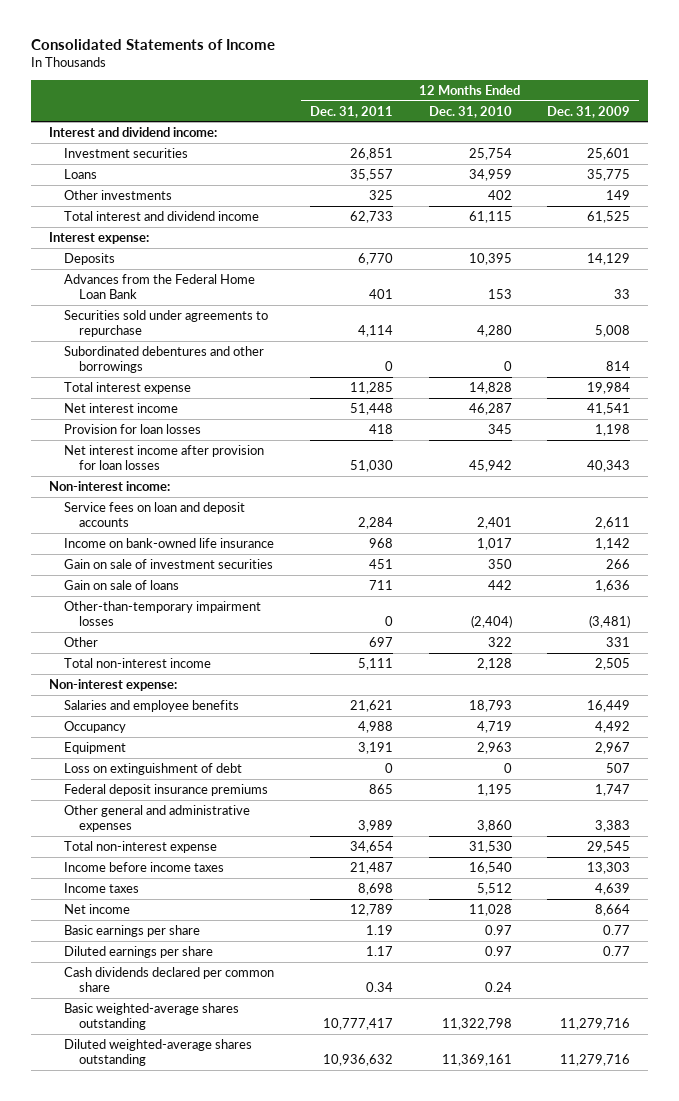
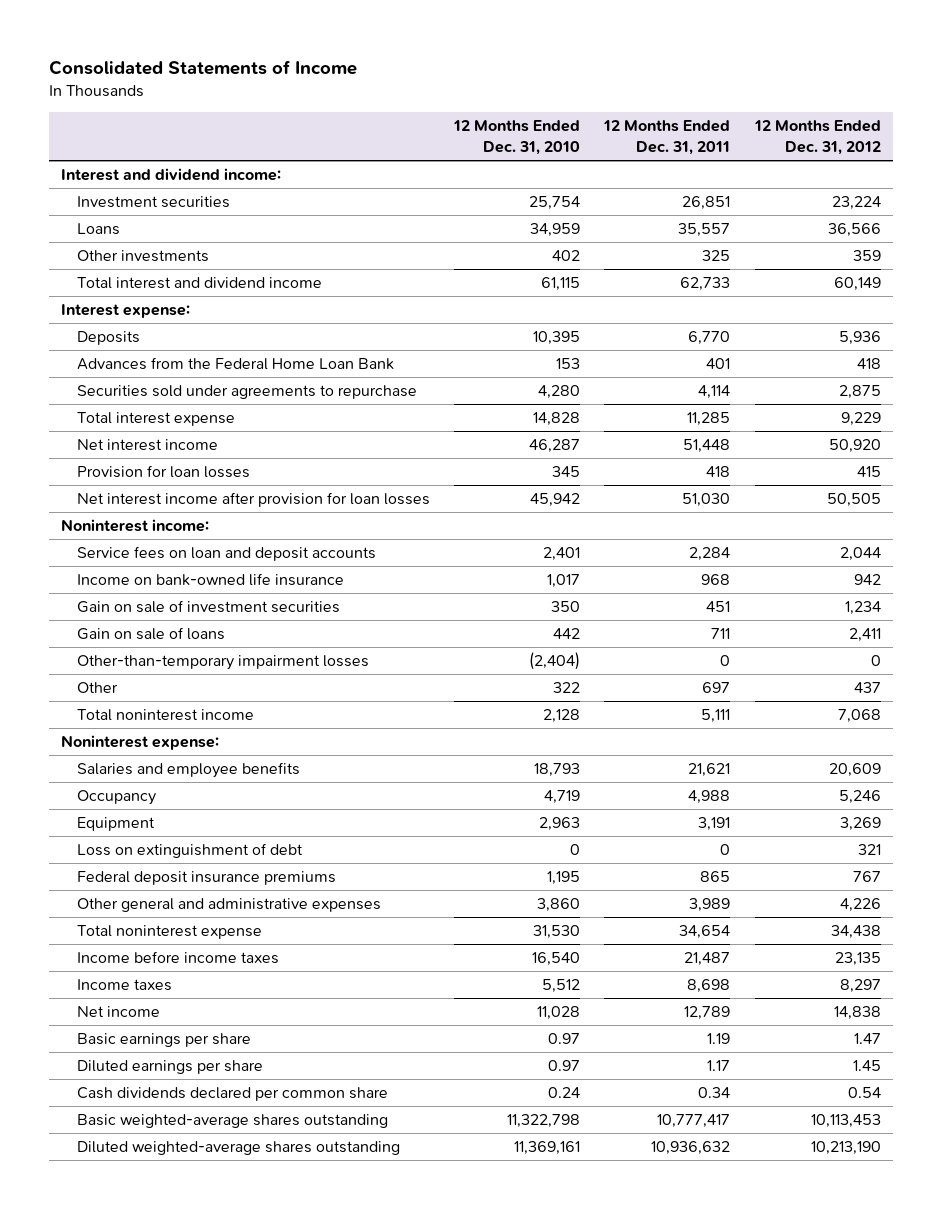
- | 12 Months Ended Dec. 31, 2011 | 12 Months Ended Dec. 31, 2010 | 12 Months Ended Dec. 31, 2009
+ | 12 Months Ended Dec. 31, 2010 | 12 Months Ended Dec. 31, 2011 | 12 Months Ended Dec. 31, 2012
- Subordinated debentures and other borrowings | 0 | 0 | 814
- Non-interest income:
+ Noninterest income:
- Total non-interest income | 5,111 | 2,128 | 2,505
- Non-interest expense:
+ Total noninterest income | 2,128 | 5,111 | 7,068
+ Noninterest expense:
- Total non-interest expense | 34,654 | 31,530 | 29,545
+ Total noninterest expense | 31,530 | 34,654 | 34,438

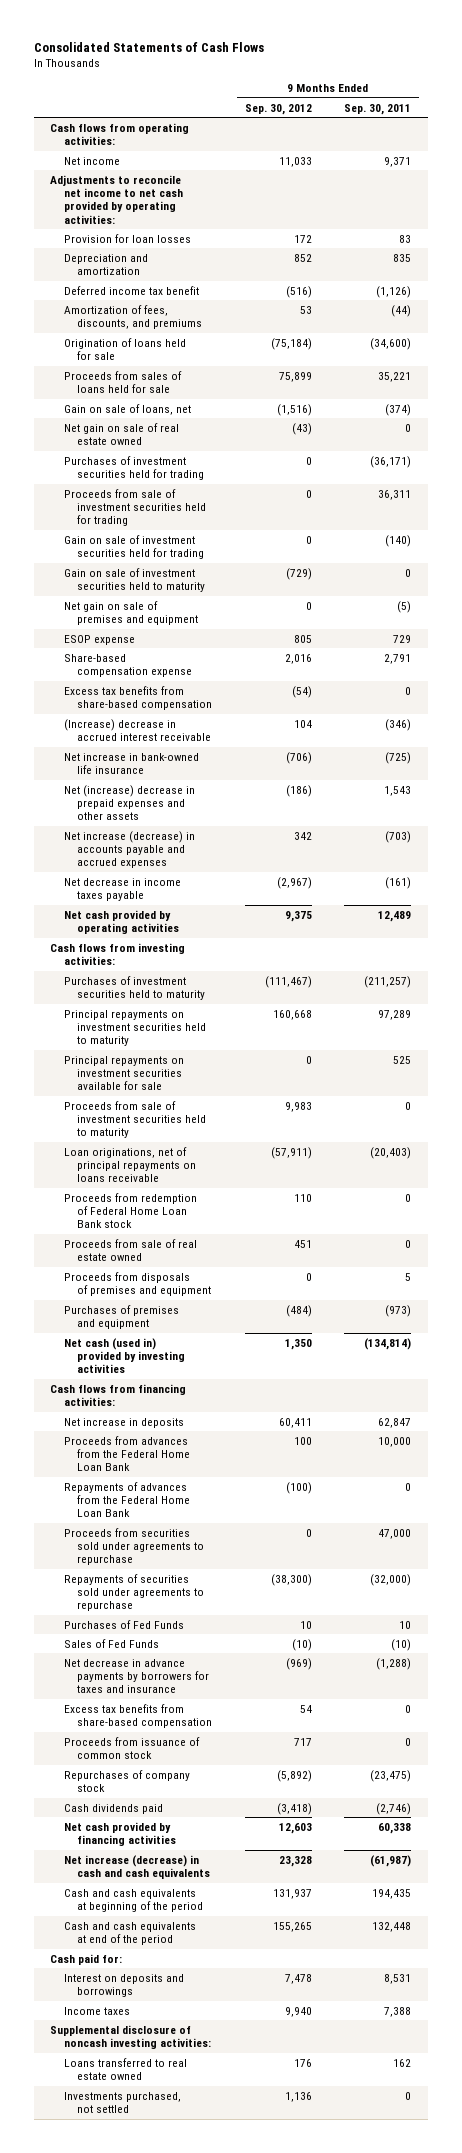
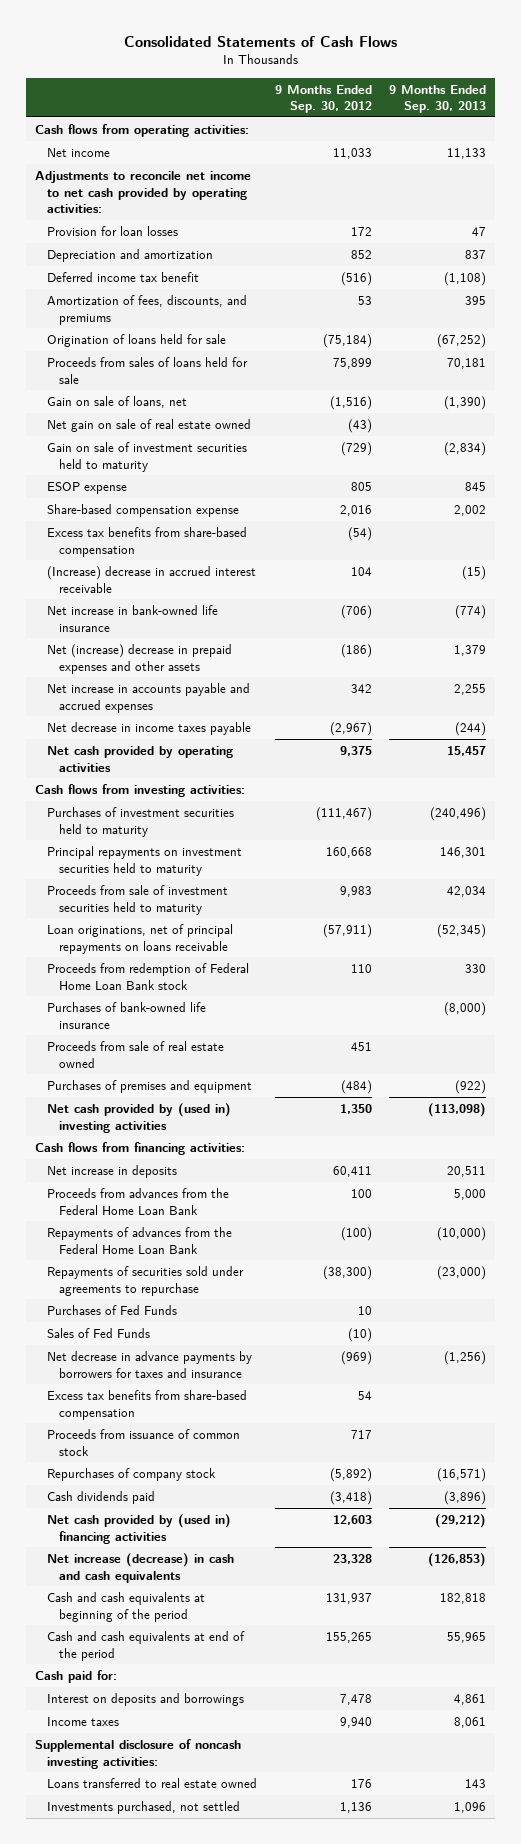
- | 9 Months Ended Sep. 30, 2012 | 9 Months Ended Sep. 30, 2011
+ | 9 Months Ended Sep. 30, 2012 | 9 Months Ended Sep. 30, 2013
- Purchases of investment securities held for trading | 0 | (36,171)
- Proceeds from sale of investment securities held for trading | 0 | 36,311
- Gain on sale of investment securities held for trading | 0 | (140)
- Net gain on sale of premises and equipment | 0 | (5)
- Net increase (decrease) in accounts payable and accrued expenses | 342 | (703)
+ Net increase in accounts payable and accrued expenses | 342 | 2,255
- Principal repayments on investment securities available for sale | 0 | 525
+ Purchases of bank-owned life insurance | | (8,000)
- Proceeds from disposals of premises and equipment | 0 | 5
- Net cash (used in) provided by investing activities | 1,350 | (134,814)
+ Net cash provided by (used in) investing activities | 1,350 | (113,098)
- Proceeds from securities sold under agreements to repurchase | 0 | 47,000
- Net cash provided by financing activities | 12,603 | 60,338
+ Net cash provided by (used in) financing activities | 12,603 | (29,212)

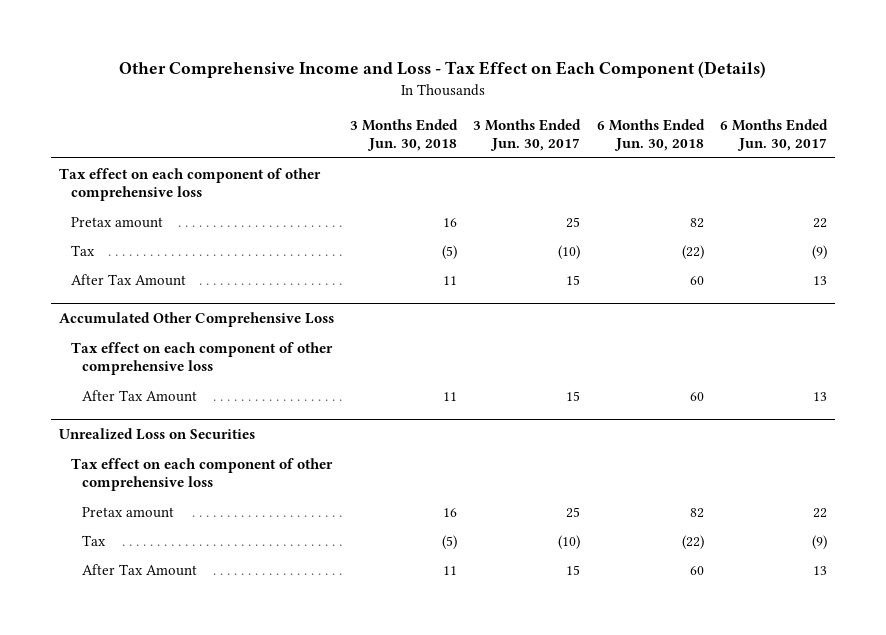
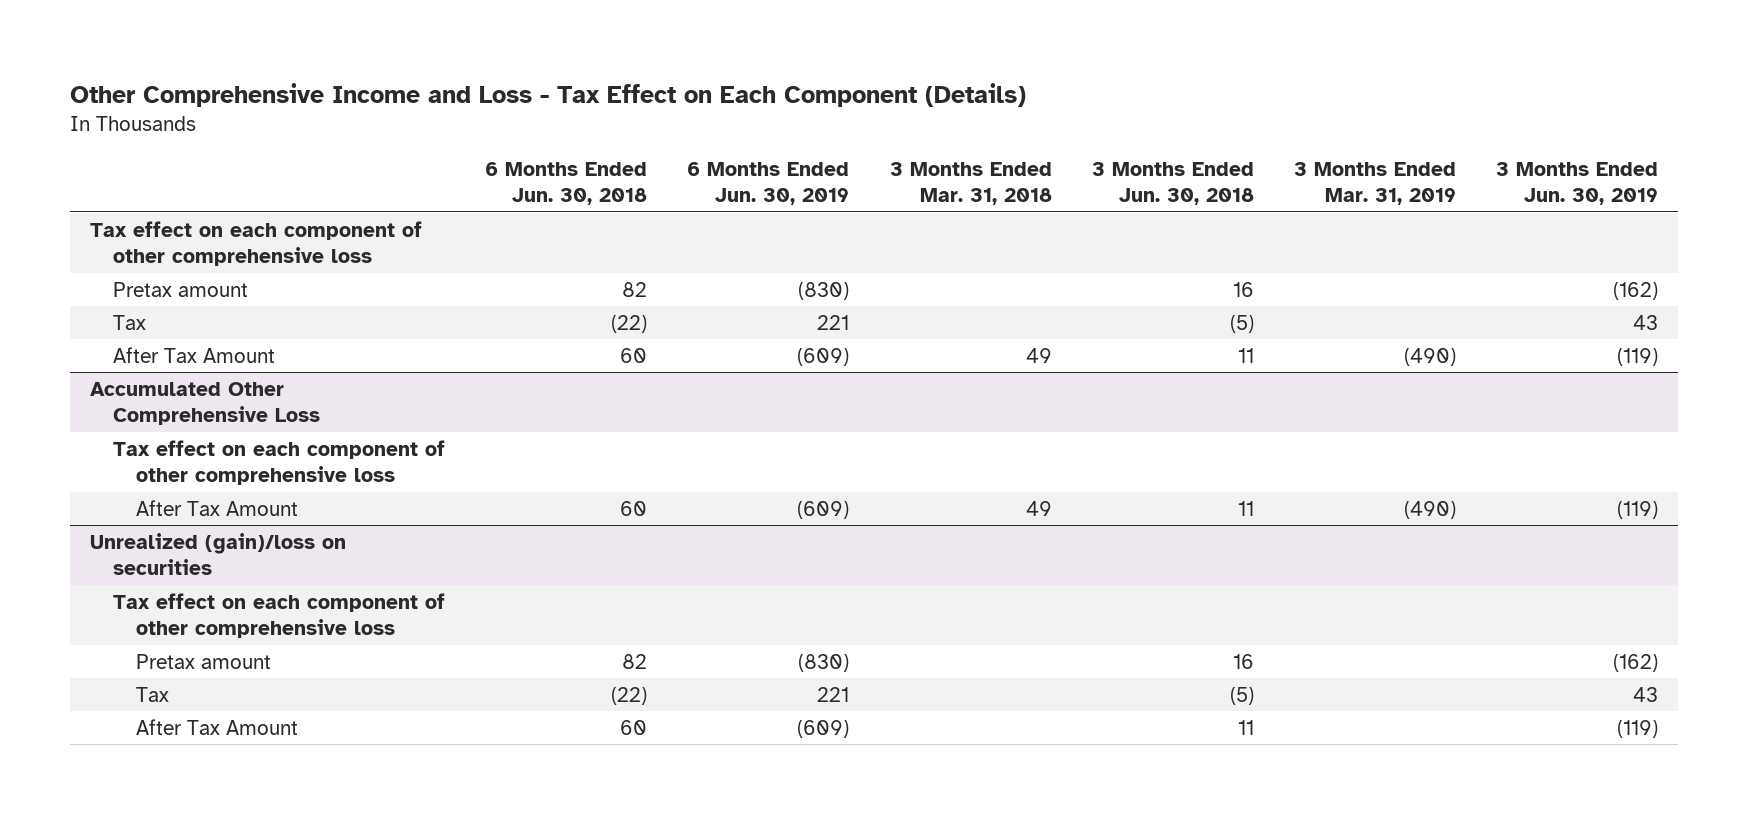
- | 3 Months Ended Jun. 30, 2018 | 3 Months Ended Jun. 30, 2017 | 6 Months Ended Jun. 30, 2018 | 6 Months Ended Jun. 30, 2017
+ | 6 Months Ended Jun. 30, 2018 | 6 Months Ended Jun. 30, 2019 | 3 Months Ended Mar. 31, 2018 | 3 Months Ended Jun. 30, 2018 | 3 Months Ended Mar. 31, 2019 | 3 Months Ended Jun. 30, 2019
- Unrealized Loss on Securities
+ Unrealized (gain)/loss on securities

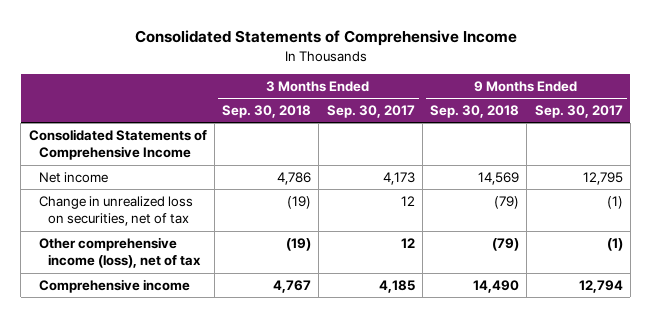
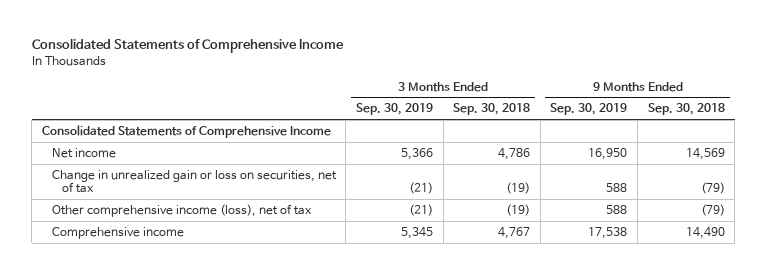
- | 3 Months Ended Sep. 30, 2018 | 3 Months Ended Sep. 30, 2017 | 9 Months Ended Sep. 30, 2018 | 9 Months Ended Sep. 30, 2017
+ | 3 Months Ended Sep. 30, 2019 | 3 Months Ended Sep. 30, 2018 | 9 Months Ended Sep. 30, 2019 | 9 Months Ended Sep. 30, 2018
- Change in unrealized loss on securities, net of tax | (19) | 12 | (79) | (1)
+ Change in unrealized gain or loss on securities, net of tax | (21) | (19) | 588 | (79)

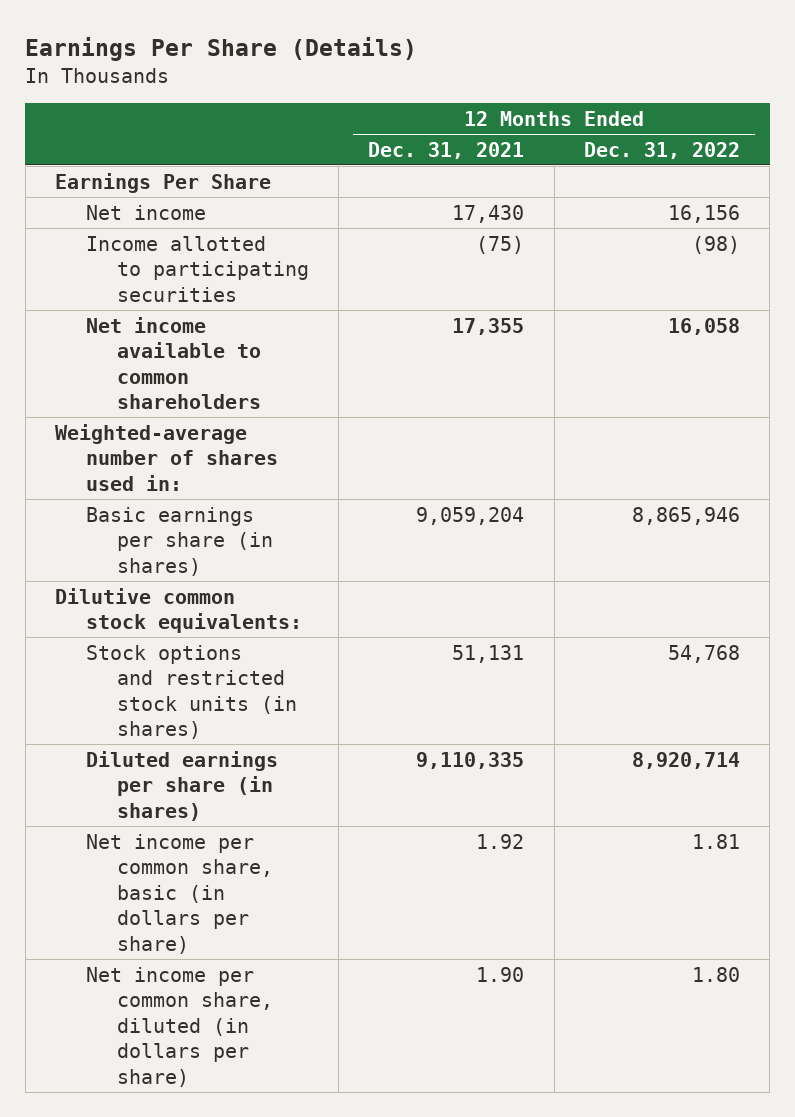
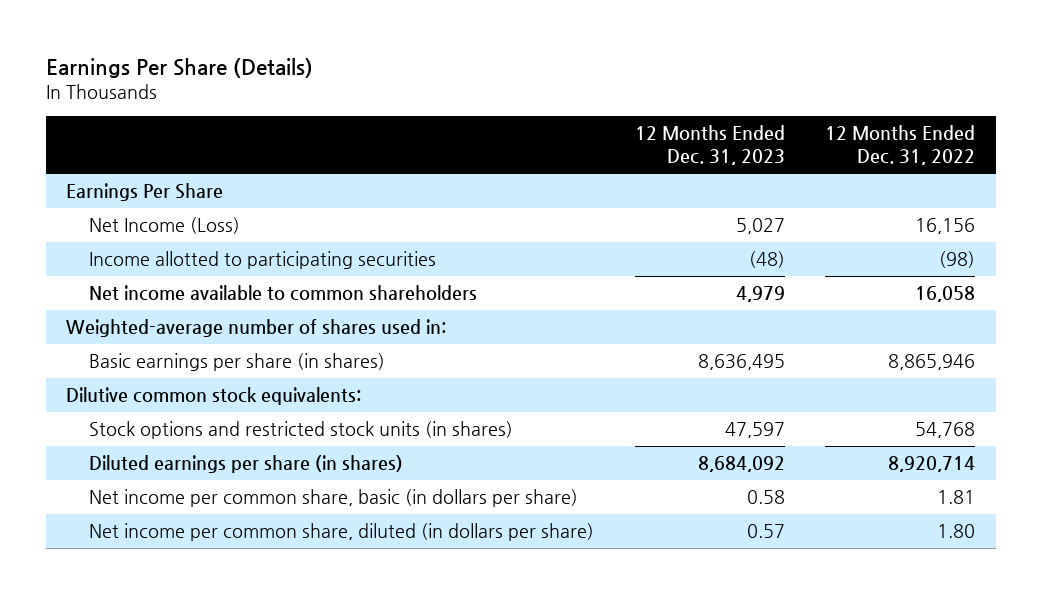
- | 12 Months Ended Dec. 31, 2021 | 12 Months Ended Dec. 31, 2022
+ | 12 Months Ended Dec. 31, 2023 | 12 Months Ended Dec. 31, 2022
- Net income | 17,430 | 16,156
+ Net Income (Loss) | 5,027 | 16,156

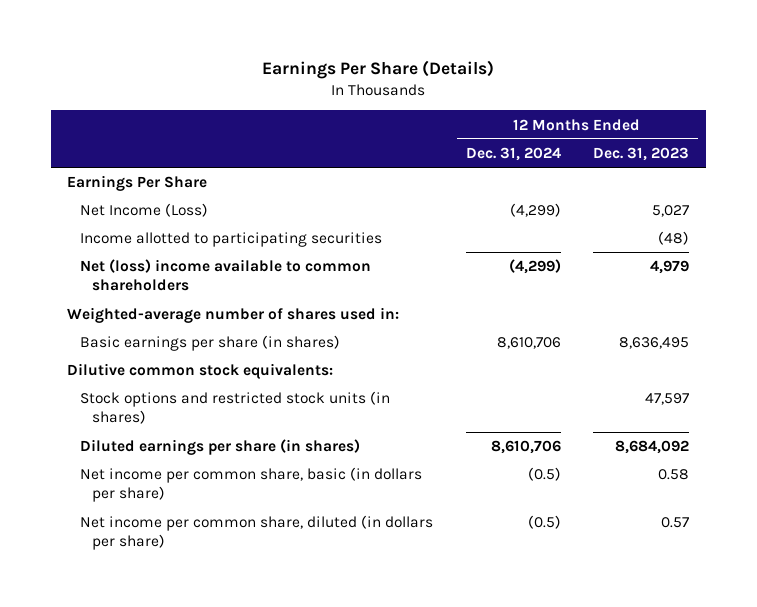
- | 12 Months Ended Dec. 31, 2023 | 12 Months Ended Dec. 31, 2022
+ | 12 Months Ended Dec. 31, 2024 | 12 Months Ended Dec. 31, 2023
- Net income available to common shareholders | 4,979 | 16,058
+ Net (loss) income available to common shareholders | (4,299) | 4,979

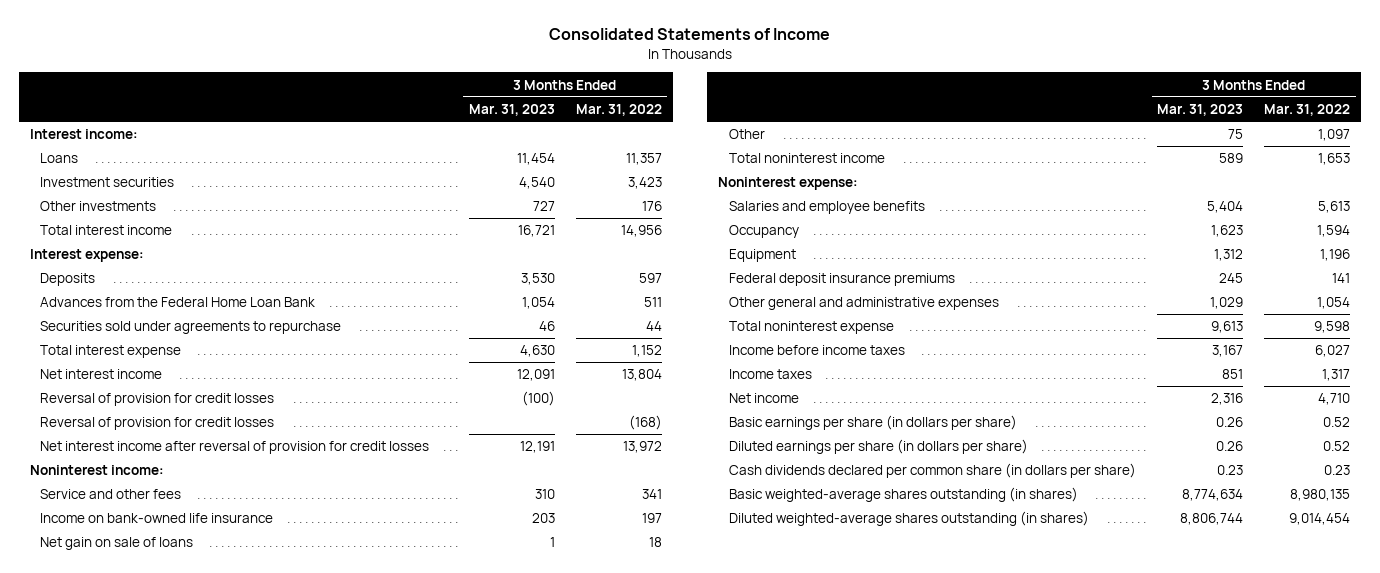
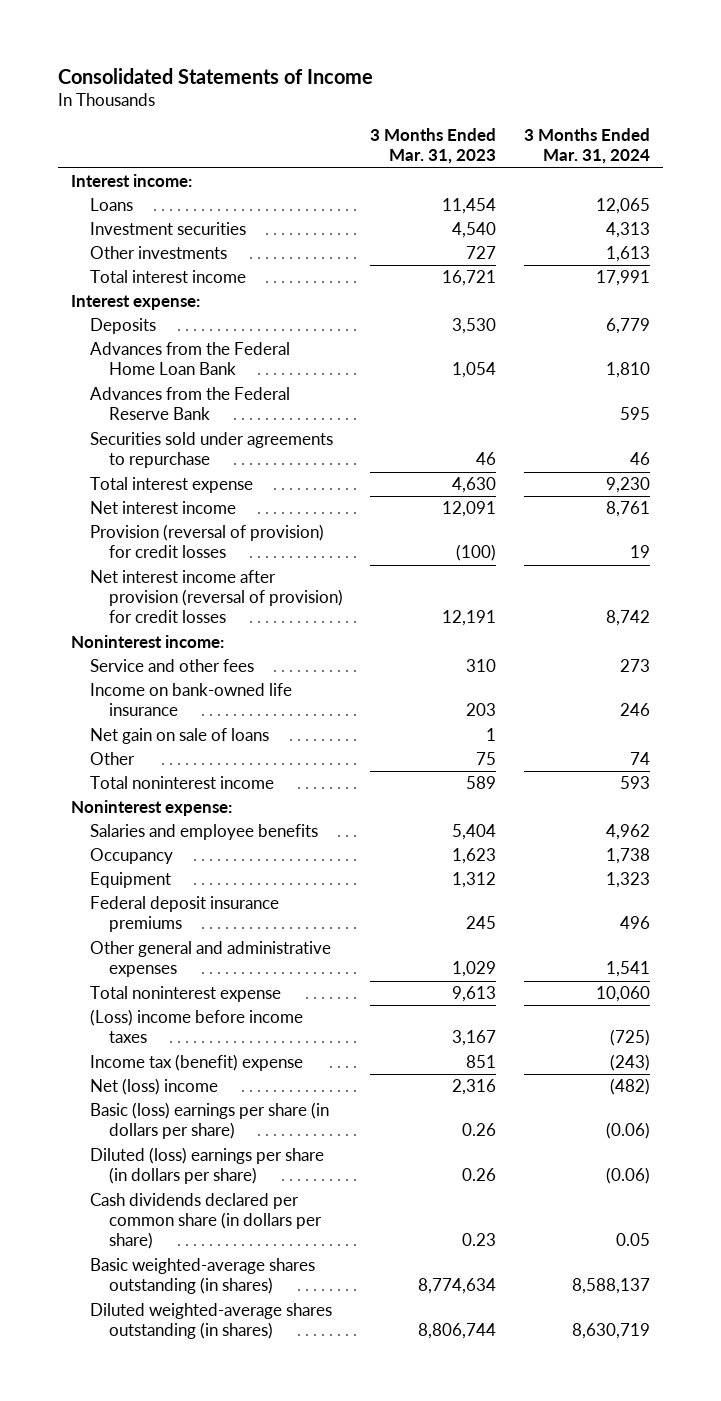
- | 3 Months Ended Mar. 31, 2023 | 3 Months Ended Mar. 31, 2022
+ | 3 Months Ended Mar. 31, 2023 | 3 Months Ended Mar. 31, 2024
+ Advances from the Federal Reserve Bank | | 595
- Reversal of provision for credit losses | (100) |
- Reversal of provision for credit losses | | (168)
- Net interest income after reversal of provision for credit losses | 12,191 | 13,972
+ Provision (reversal of provision) for credit losses | (100) | 19
+ Net interest income after provision (reversal of provision) for credit losses | 12,191 | 8,742
- Income before income taxes | 3,167 | 6,027
- Income taxes | 851 | 1,317
- Net income | 2,316 | 4,710
- Basic earnings per share (in dollars per share) | 0.26 | 0.52
- Diluted earnings per share (in dollars per share) | 0.26 | 0.52
+ (Loss) income before income taxes | 3,167 | (725)
+ Income tax (benefit) expense | 851 | (243)
+ Net (loss) income | 2,316 | (482)
+ Basic (loss) earnings per share (in dollars per share) | 0.26 | (0.06)
+ Diluted (loss) earnings per share (in dollars per share) | 0.26 | (0.06)

